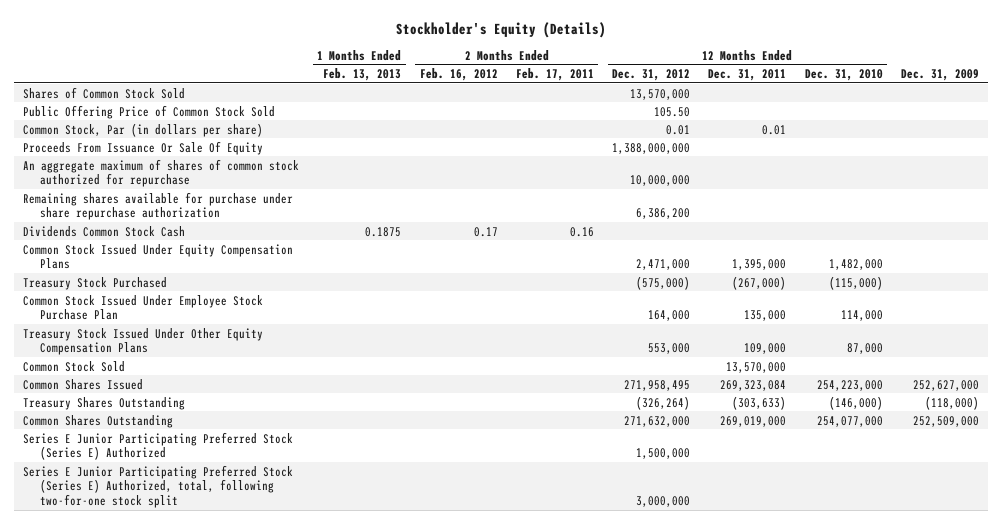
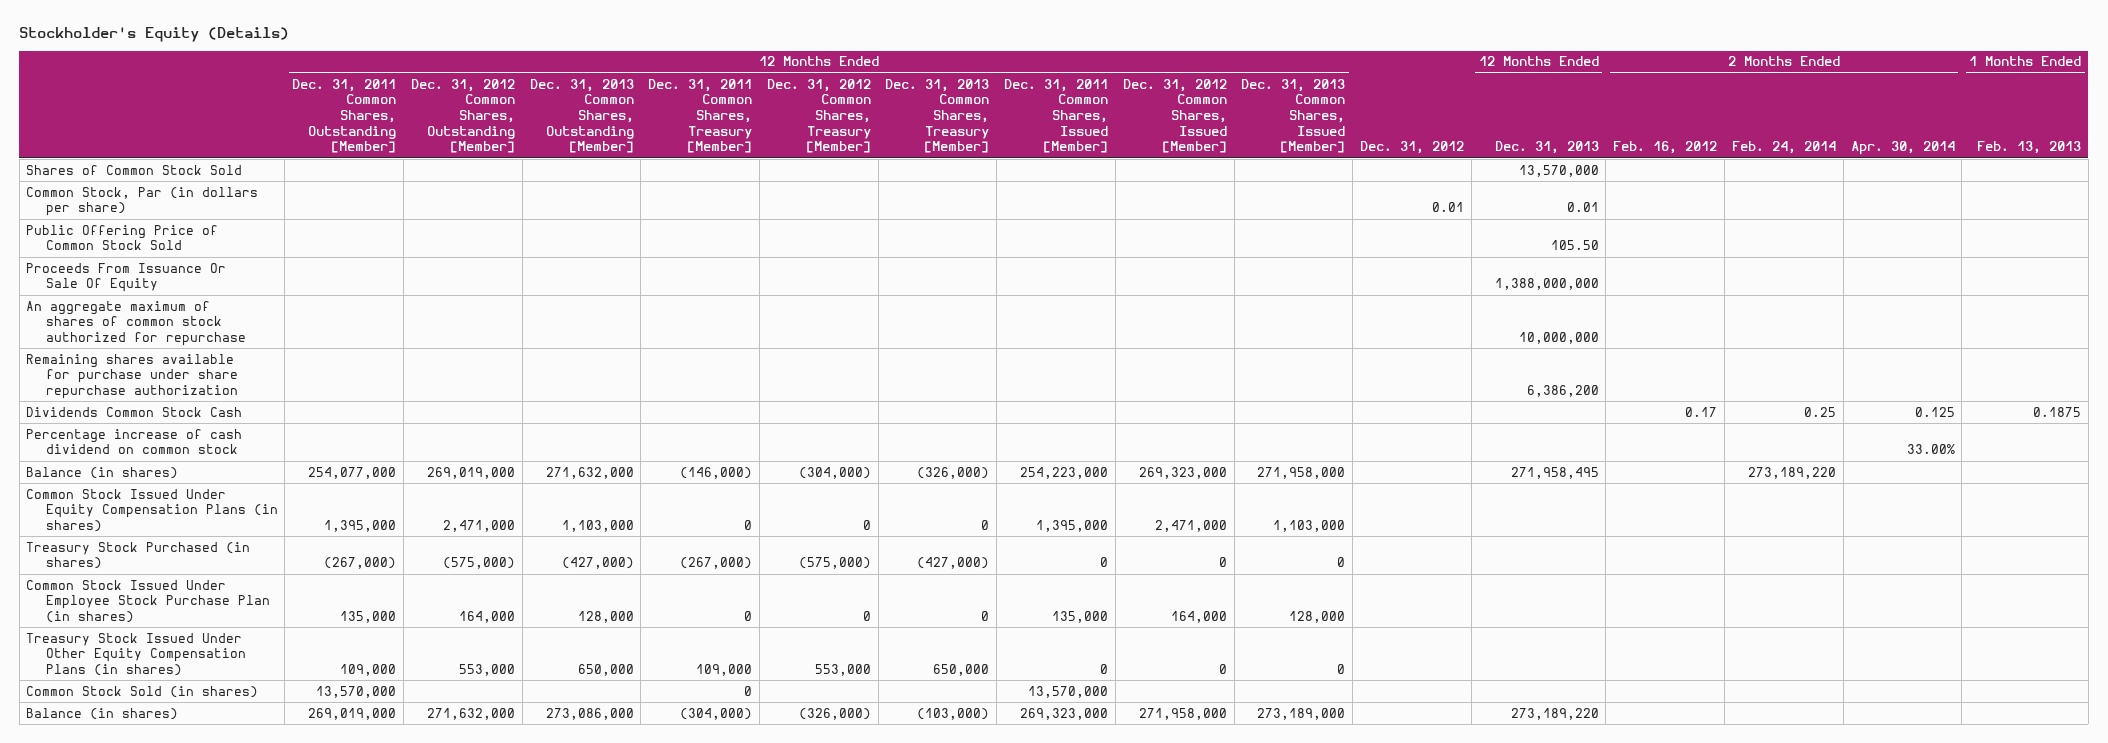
- | 1 Months Ended Feb. 13, 2013 | 2 Months Ended Feb. 16, 2012 | 2 Months Ended Feb. 17, 2011 | 12 Months Ended Dec. 31, 2012 | 12 Months Ended Dec. 31, 2011 | 12 Months Ended Dec. 31, 2010 | Dec. 31, 2009
+ | 12 Months Ended Dec. 31, 2011 Common Shares, Outstanding [Member] | 12 Months Ended Dec. 31, 2012 Common Shares, Outstanding [Member] | 12 Months Ended Dec. 31, 2013 Common Shares, Outstanding [Member] | 12 Months Ended Dec. 31, 2011 Common Shares, Treasury [Member] | 12 Months Ended Dec. 31, 2012 Common Shares, Treasury [Member] | 12 Months Ended Dec. 31, 2013 Common Shares, Treasury [Member] | 12 Months Ended Dec. 31, 2011 Common Shares, Issued [Member] | 12 Months Ended Dec. 31, 2012 Common Shares, Issued [Member] | 12 Months Ended Dec. 31, 2013 Common Shares, Issued [Member] | Dec. 31, 2012 | 12 Months Ended Dec. 31, 2013 | 2 Months Ended Feb. 16, 2012 | 2 Months Ended Feb. 24, 2014 | 2 Months Ended Apr. 30, 2014 | 1 Months Ended Feb. 13, 2013
moved down: Public Offering Price of Common Stock Sold | | | | | | | | | | | 105.50 | | | |
- Common Stock Issued Under Equity Compensation Plans | | | | 2,471,000 | 1,395,000 | 1,482,000 |
- Treasury Stock Purchased | | | | (575,000) | (267,000) | (115,000) |
- Common Stock Issued Under Employee Stock Purchase Plan | | | | 164,000 | 135,000 | 114,000 |
- Treasury Stock Issued Under Other Equity Compensation Plans | | | | 553,000 | 109,000 | 87,000 |
- Common Stock Sold | | | | | 13,570,000 | |
- Common Shares Issued | | | | 271,958,495 | 269,323,084 | 254,223,000 | 252,627,000
- Treasury Shares Outstanding | | | | (326,264) | (303,633) | (146,000) | (118,000)
- Common Shares Outstanding | | | | 271,632,000 | 269,019,000 | 254,077,000 | 252,509,000
- Series E Junior Participating Preferred Stock (Series E) Authorized | | | | 1,500,000 | | |
- Series E Junior Participating Preferred Stock (Series E) Authorized, total, following two-for-one stock split | | | | 3,000,000 | | |
+ Percentage increase of cash dividend on common stock | | | | | | | | | | | | | | 33.00% |
+ Balance (in shares) | 254,077,000 | 269,019,000 | 271,632,000 | (146,000) | (304,000) | (326,000) | 254,223,000 | 269,323,000 | 271,958,000 | | 271,958,495 | | 273,189,220 | |
+ Common Stock Issued Under Equity Compensation Plans (in shares) | 1,395,000 | 2,471,000 | 1,103,000 | 0 | 0 | 0 | 1,395,000 | 2,471,000 | 1,103,000 | | | | | |
+ Treasury Stock Purchased (in shares) | (267,000) | (575,000) | (427,000) | (267,000) | (575,000) | (427,000) | 0 | 0 | 0 | | | | | |
+ Common Stock Issued Under Employee Stock Purchase Plan (in shares) | 135,000 | 164,000 | 128,000 | 0 | 0 | 0 | 135,000 | 164,000 | 128,000 | | | | | |
+ Treasury Stock Issued Under Other Equity Compensation Plans (in shares) | 109,000 | 553,000 | 650,000 | 109,000 | 553,000 | 650,000 | 0 | 0 | 0 | | | | | |
+ Common Stock Sold (in shares) | 13,570,000 | | | 0 | | | 13,570,000 | | | | | | | |
+ Balance (in shares) | 269,019,000 | 271,632,000 | 273,086,000 | (304,000) | (326,000) | (103,000) | 269,323,000 | 271,958,000 | 273,189,000 | | 273,189,220 | | | |

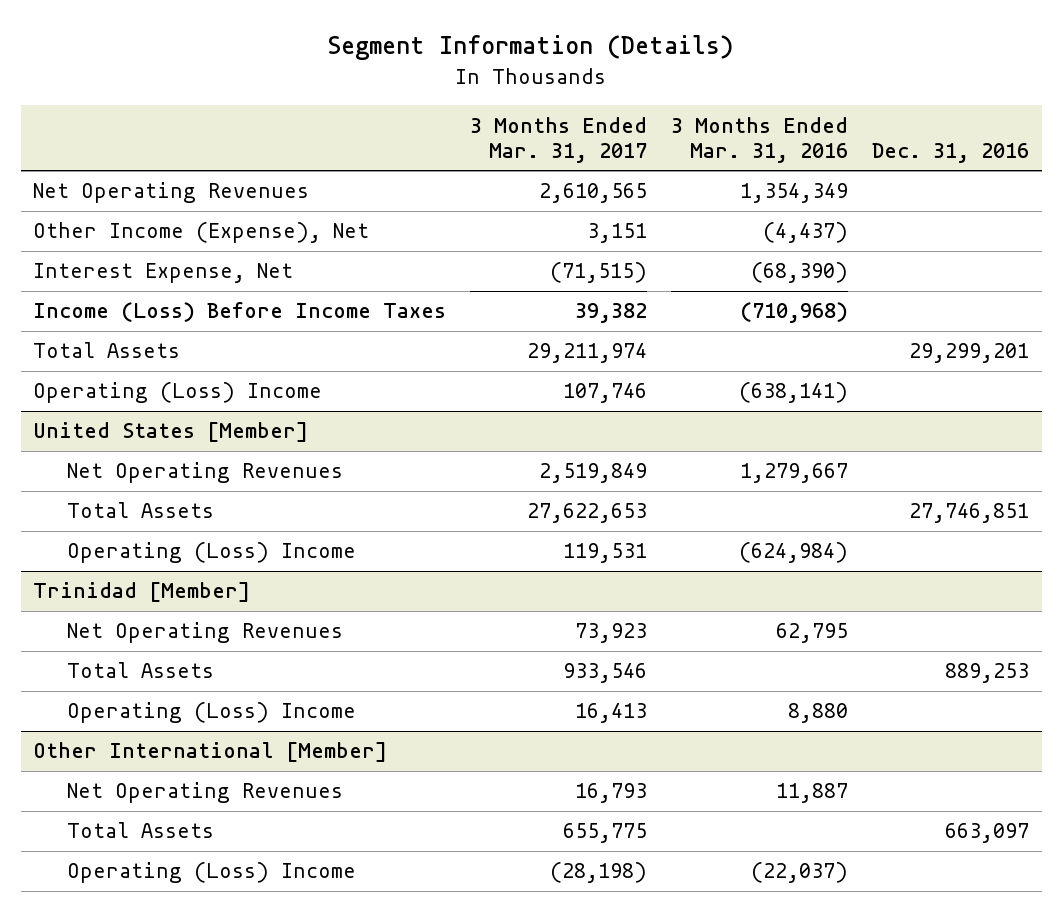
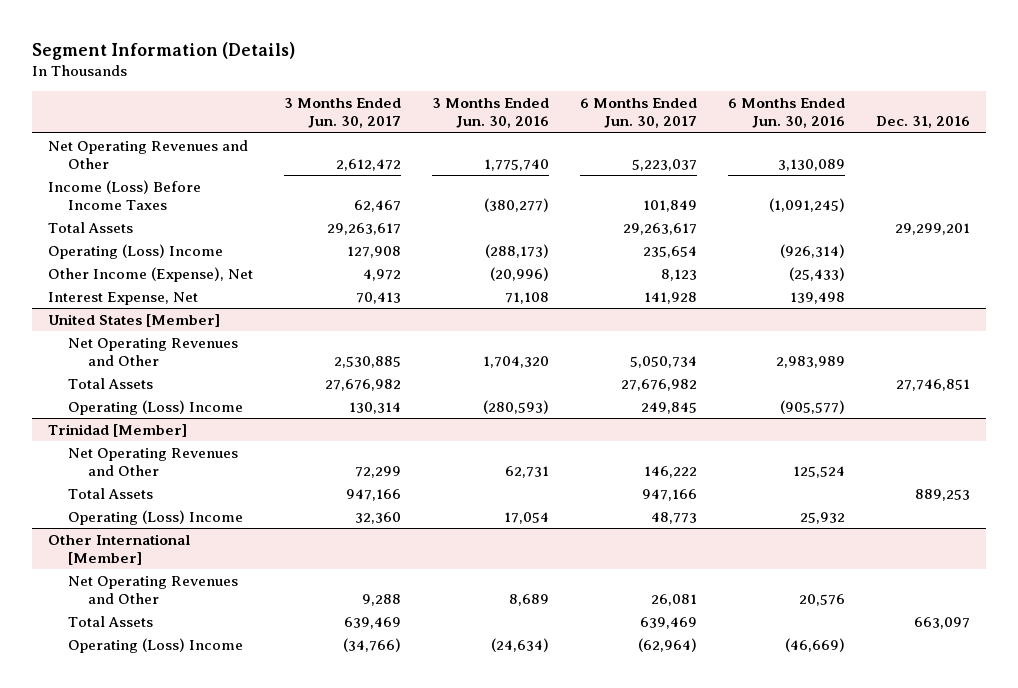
- | 3 Months Ended Mar. 31, 2017 | 3 Months Ended Mar. 31, 2016 | Dec. 31, 2016
+ | 3 Months Ended Jun. 30, 2017 | 3 Months Ended Jun. 30, 2016 | 6 Months Ended Jun. 30, 2017 | 6 Months Ended Jun. 30, 2016 | Dec. 31, 2016
- Net Operating Revenues | 2,610,565 | 1,354,349 |
+ Net Operating Revenues and Other | 2,612,472 | 1,775,740 | 5,223,037 | 3,130,089 |
moved down: Other Income (Expense), Net | 4,972 | (20,996) | 8,123 | (25,433) |
moved down: Interest Expense, Net | 70,413 | 71,108 | 141,928 | 139,498 |
@ United States [Member]
- Net Operating Revenues | 2,519,849 | 1,279,667 |
+ Net Operating Revenues and Other | 2,530,885 | 1,704,320 | 5,050,734 | 2,983,989 |
@ Trinidad [Member]
- Net Operating Revenues | 73,923 | 62,795 |
+ Net Operating Revenues and Other | 72,299 | 62,731 | 146,222 | 125,524 |
@ Other International [Member]
- Net Operating Revenues | 16,793 | 11,887 |
+ Net Operating Revenues and Other | 9,288 | 8,689 | 26,081 | 20,576 |

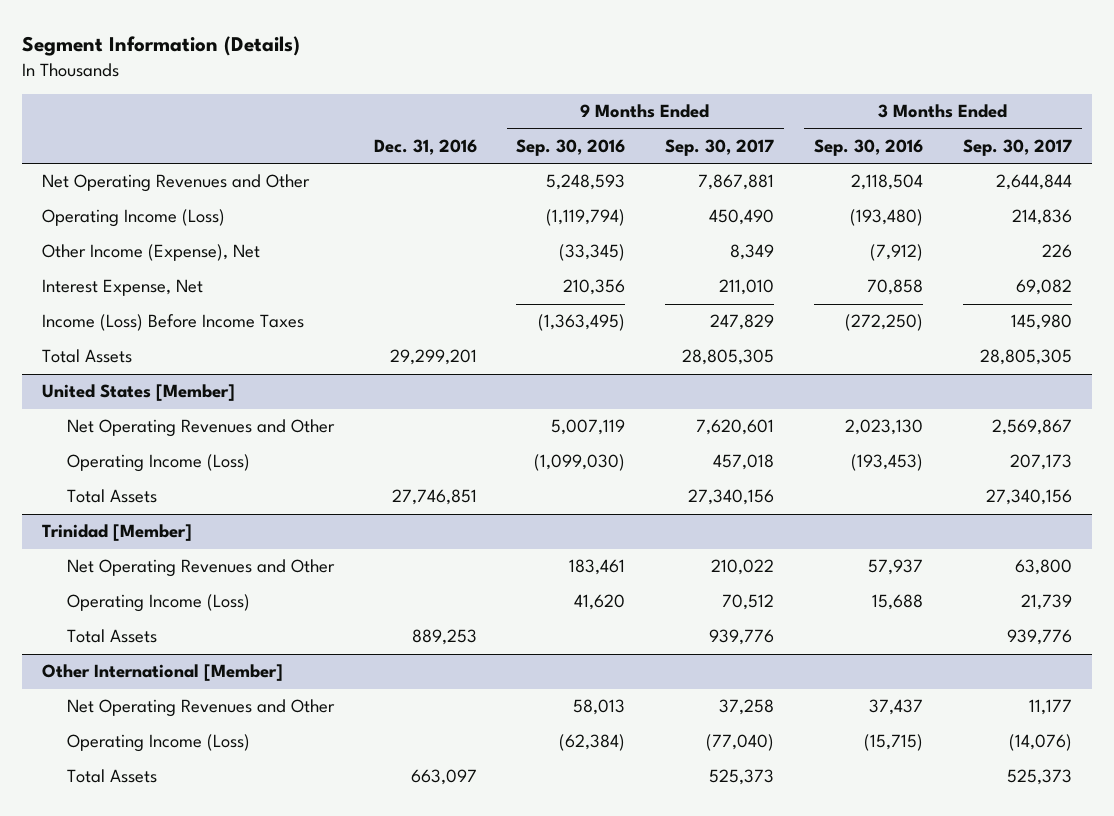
- | 3 Months Ended Jun. 30, 2017 | 3 Months Ended Jun. 30, 2016 | 6 Months Ended Jun. 30, 2017 | 6 Months Ended Jun. 30, 2016 | Dec. 31, 2016
+ | Dec. 31, 2016 | 9 Months Ended Sep. 30, 2016 | 9 Months Ended Sep. 30, 2017 | 3 Months Ended Sep. 30, 2016 | 3 Months Ended Sep. 30, 2017
- Operating (Loss) Income | 127,908 | (288,173) | 235,654 | (926,314) |
+ Operating Income (Loss) | | (1,119,794) | 450,490 | (193,480) | 214,836
moved down: Income (Loss) Before Income Taxes | | (1,363,495) | 247,829 | (272,250) | 145,980
moved down: Total Assets | 29,299,201 | | 28,805,305 | | 28,805,305
@ United States [Member]
+ Operating Income (Loss) | | (1,099,030) | 457,018 | (193,453) | 207,173
- Operating (Loss) Income | 130,314 | (280,593) | 249,845 | (905,577) |
@ Trinidad [Member]
+ Operating Income (Loss) | | 41,620 | 70,512 | 15,688 | 21,739
- Operating (Loss) Income | 32,360 | 17,054 | 48,773 | 25,932 |
@ Other International [Member]
+ Operating Income (Loss) | | (62,384) | (77,040) | (15,715) | (14,076)
- Operating (Loss) Income | (34,766) | (24,634) | (62,964) | (46,669) |

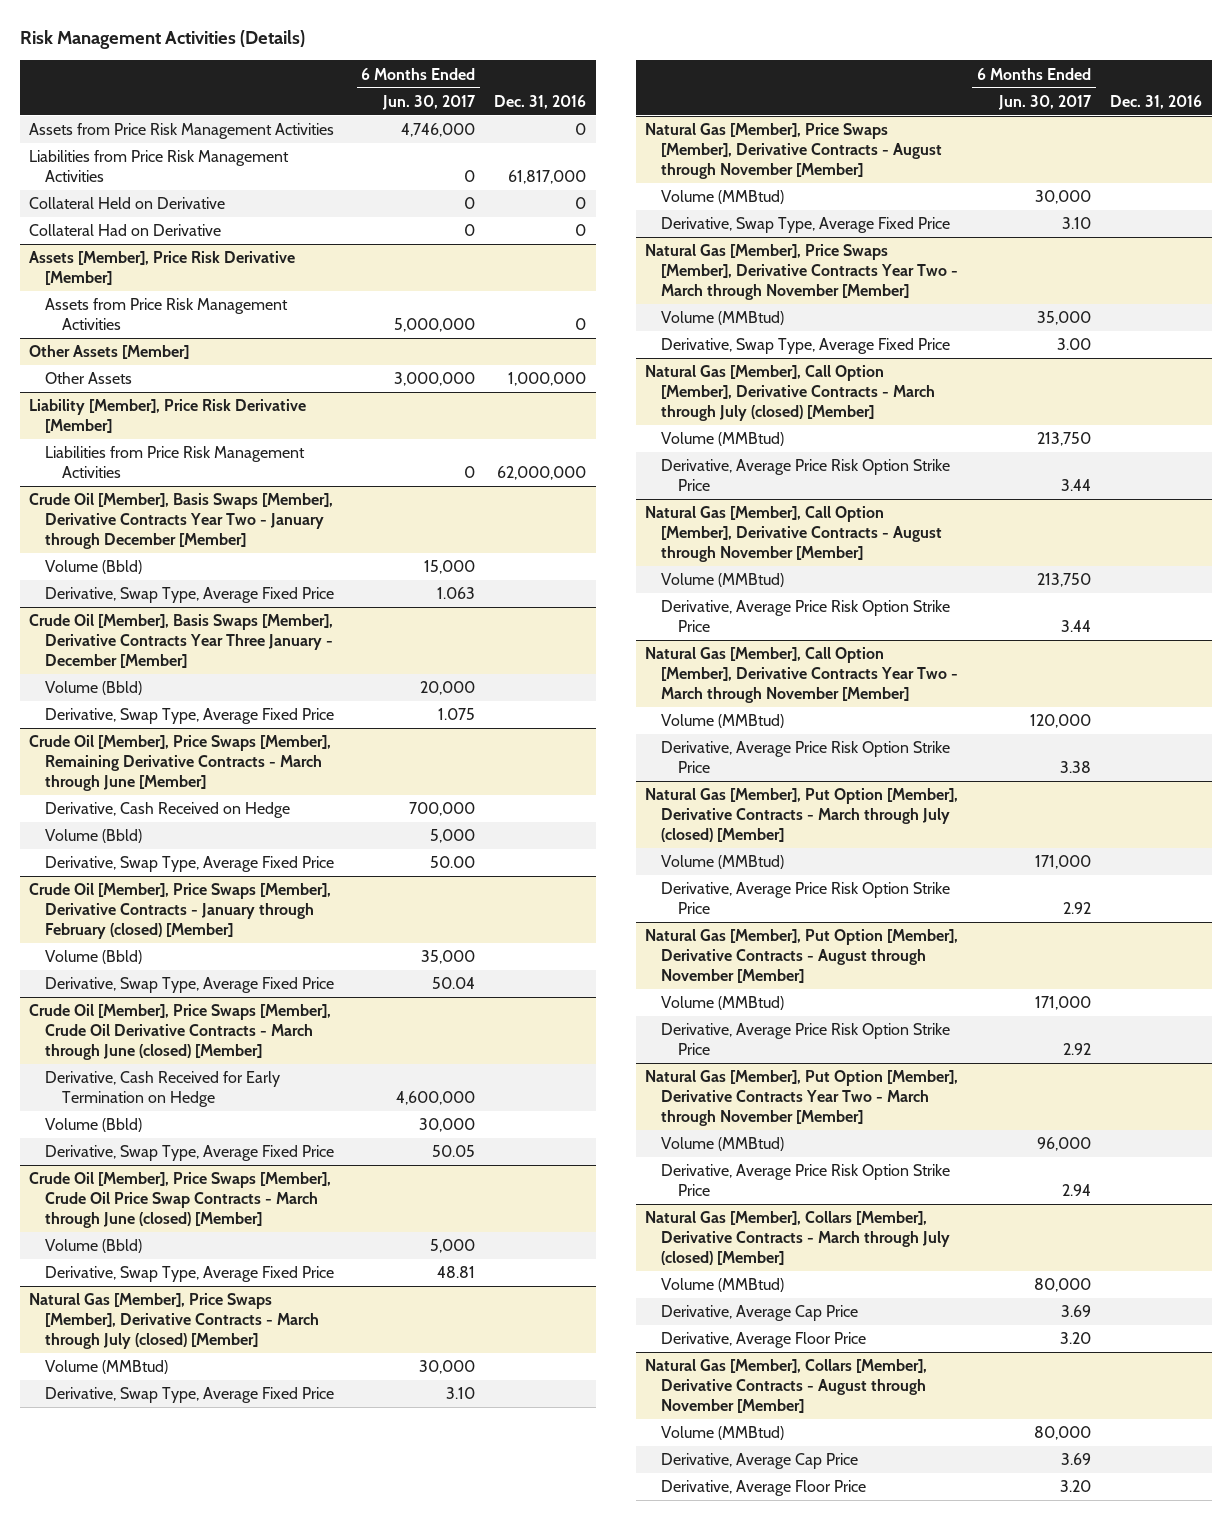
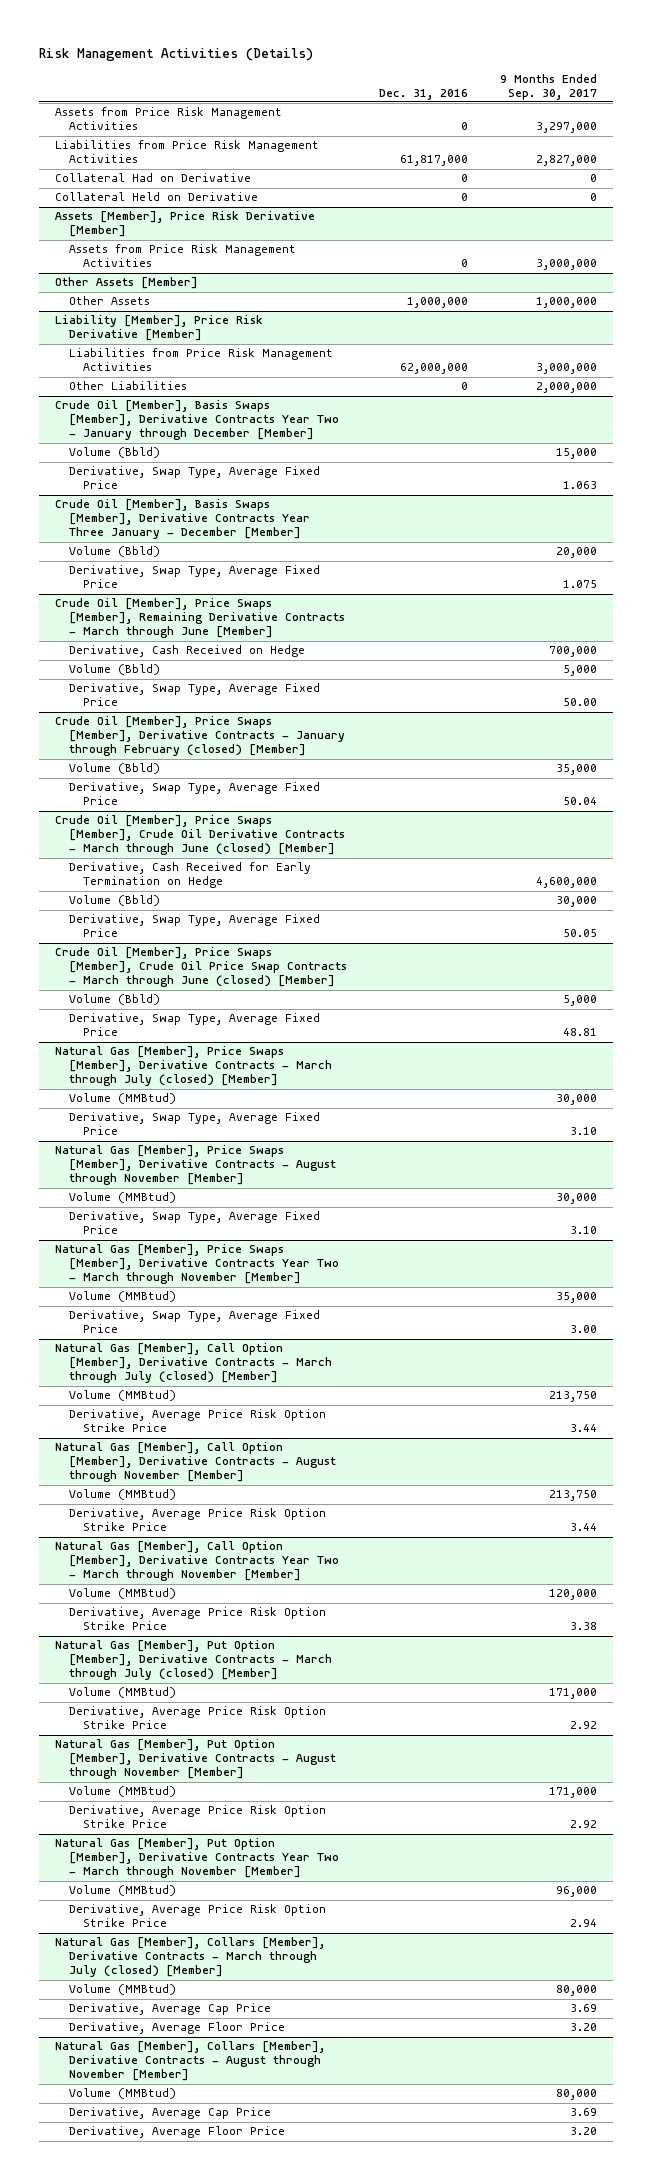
- | 6 Months Ended Jun. 30, 2017 | Dec. 31, 2016
+ | Dec. 31, 2016 | 9 Months Ended Sep. 30, 2017
moved down: Collateral Held on Derivative | 0 | 0
@ Liability [Member], Price Risk Derivative [Member]
+ Other Liabilities | 0 | 2,000,000

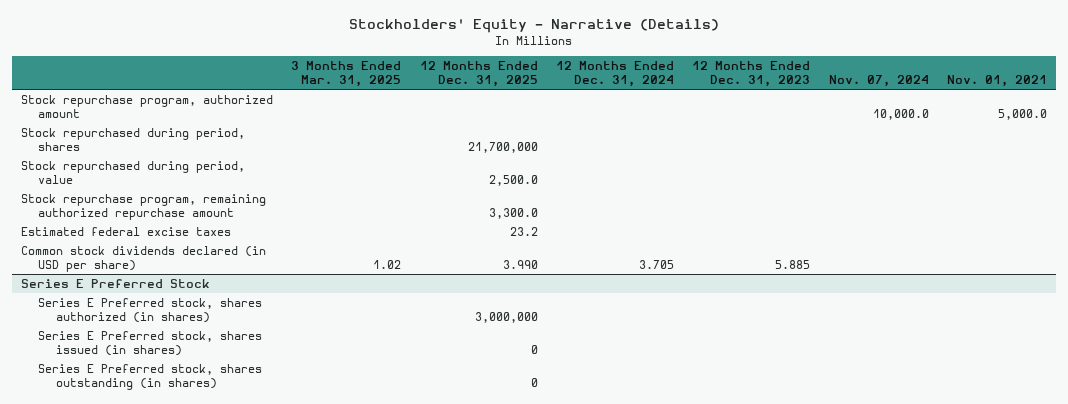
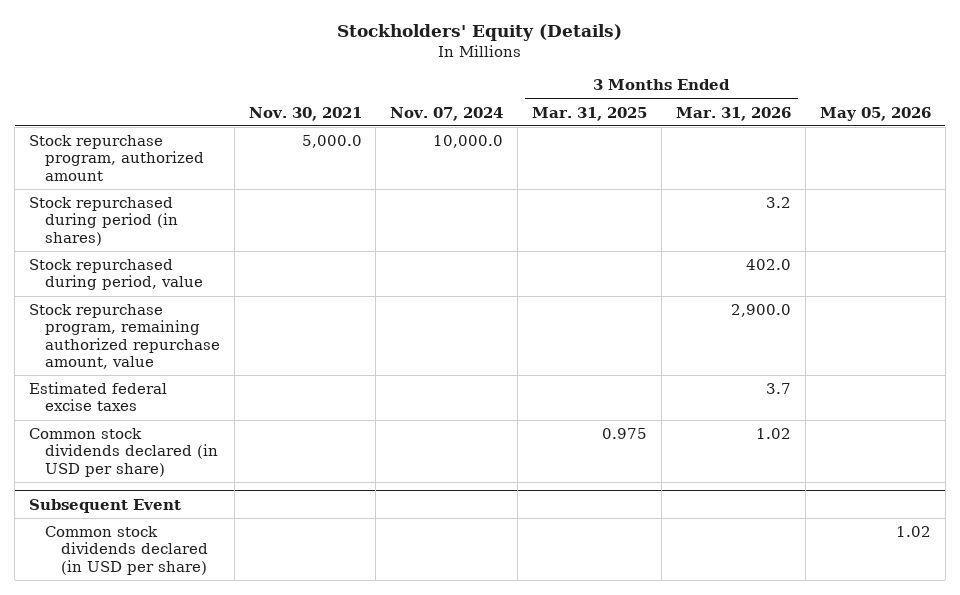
- Stockholders' Equity - Narrative (Details)
+ Stockholders' Equity (Details)
- | 3 Months Ended Mar. 31, 2025 | 12 Months Ended Dec. 31, 2025 | 12 Months Ended Dec. 31, 2024 | 12 Months Ended Dec. 31, 2023 | Nov. 07, 2024 | Nov. 01, 2021
+ | Nov. 30, 2021 | Nov. 07, 2024 | 3 Months Ended Mar. 31, 2025 | 3 Months Ended Mar. 31, 2026 | May 05, 2026
- Stock repurchased during period, shares | | 21,700,000 | | | |
+ Stock repurchased during period (in shares) | | | | 3.2 |
- Stock repurchase program, remaining authorized repurchase amount | | 3,300.0 | | | |
+ Stock repurchase program, remaining authorized repurchase amount, value | | | | 2,900.0 |
- Common stock dividends declared (in USD per share) | 1.02 | 3.990 | 3.705 | 5.885 | |
- Series E Preferred Stock
- Series E Preferred stock, shares authorized (in shares) | | 3,000,000 | | | |
- Series E Preferred stock, shares issued (in shares) | | 0 | | | |
- Series E Preferred stock, shares outstanding (in shares) | | 0 | | | |
+ Common stock dividends declared (in USD per share) | | | 0.975 | 1.02 |
+ Subsequent Event
+ Common stock dividends declared (in USD per share) | | | | | 1.02

